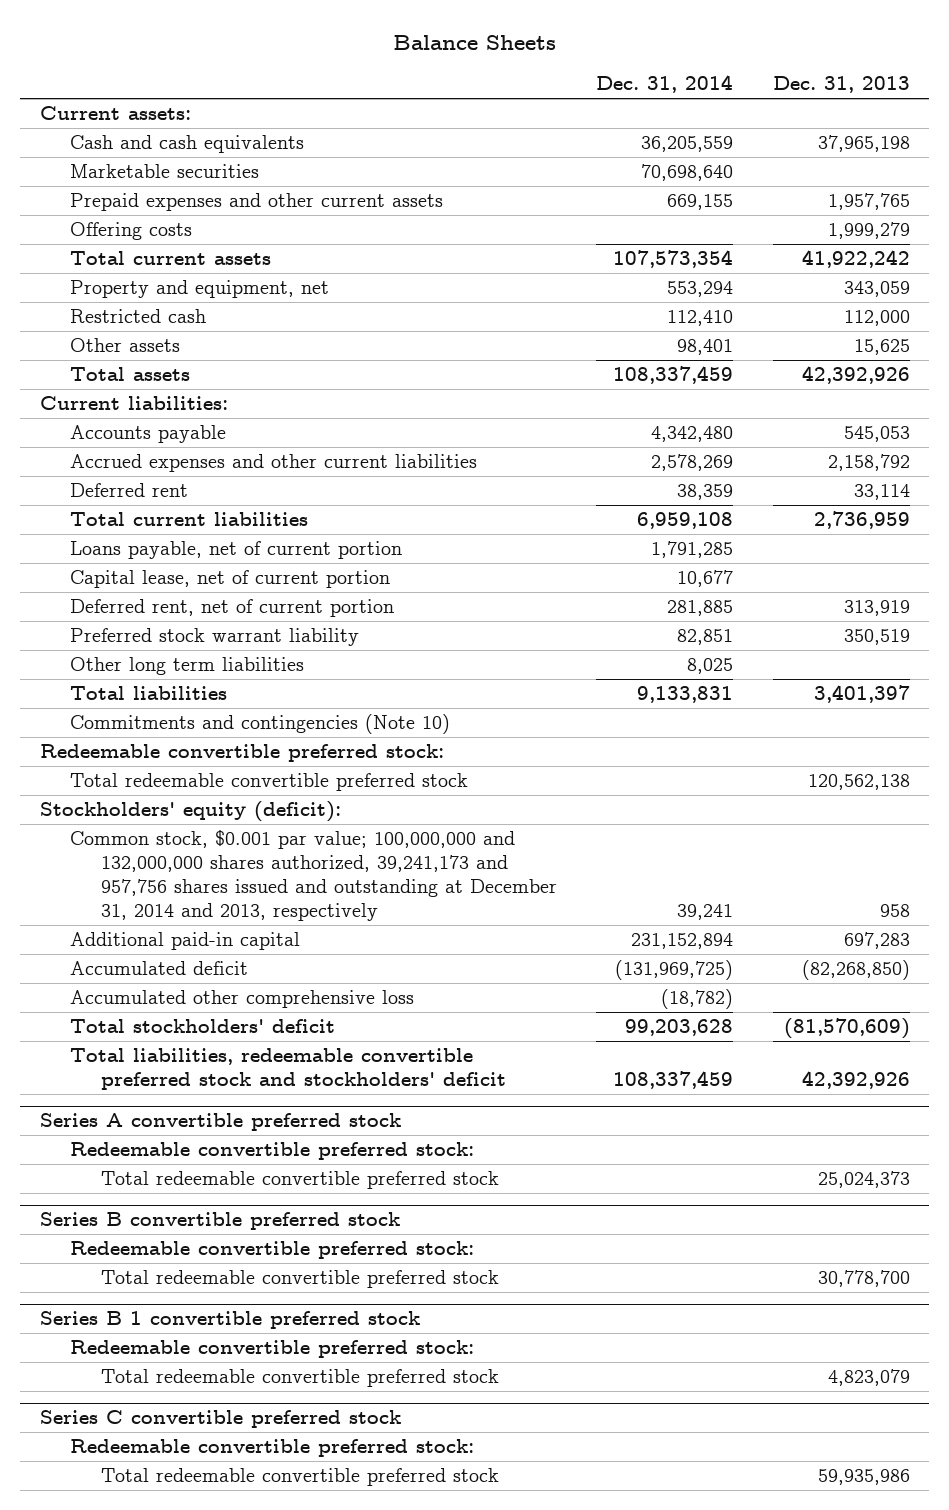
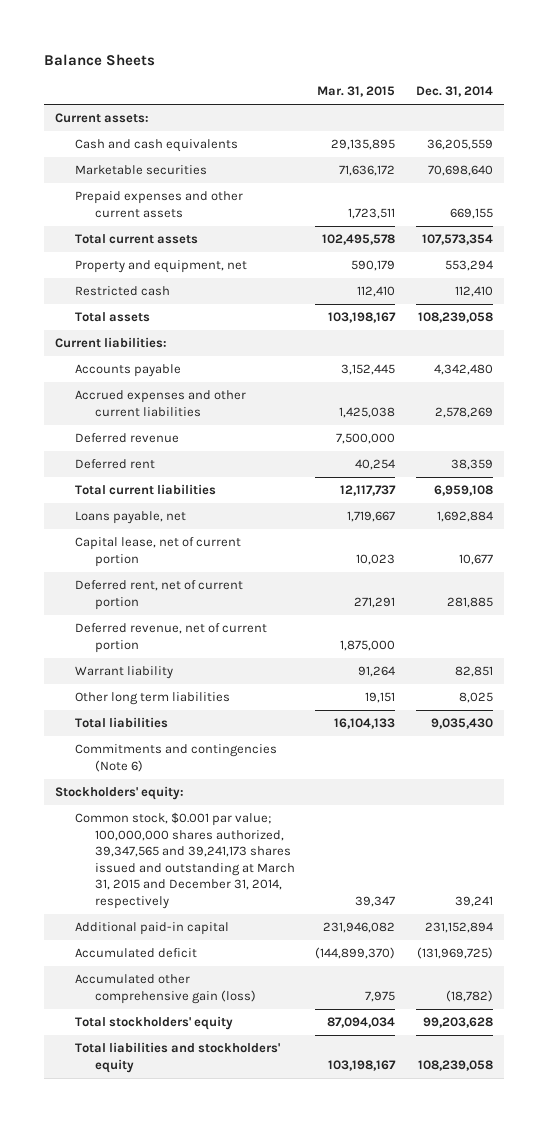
- | Dec. 31, 2014 | Dec. 31, 2013
+ | Mar. 31, 2015 | Dec. 31, 2014
- Offering costs | | 1,999,279
- Other assets | 98,401 | 15,625
- Total assets | 108,337,459 | 42,392,926
+ Total assets | 103,198,167 | 108,239,058
+ Deferred revenue | 7,500,000 |
- Loans payable, net of current portion | 1,791,285 |
+ Loans payable, net | 1,719,667 | 1,692,884
- Preferred stock warrant liability | 82,851 | 350,519
+ Deferred revenue, net of current portion | 1,875,000 |
+ Warrant liability | 91,264 | 82,851
- Total liabilities | 9,133,831 | 3,401,397
- Commitments and contingencies (Note 10)
- Redeemable convertible preferred stock:
- Total redeemable convertible preferred stock | | 120,562,138
- Stockholders' equity (deficit):
- Common stock, $0.001 par value; 100,000,000 and 132,000,000 shares authorized, 39,241,173 and 957,756 shares issued and outstanding at December 31, 2014 and 2013, respectively | 39,241 | 958
+ Total liabilities | 16,104,133 | 9,035,430
+ Commitments and contingencies (Note 6)
+ Stockholders' equity:
+ Common stock, $0.001 par value; 100,000,000 shares authorized, 39,347,565 and 39,241,173 shares issued and outstanding at March 31, 2015 and December 31, 2014, respectively | 39,347 | 39,241
- Accumulated other comprehensive loss | (18,782) |
- Total stockholders' deficit | 99,203,628 | (81,570,609)
- Total liabilities, redeemable convertible preferred stock and stockholders' deficit | 108,337,459 | 42,392,926
- Series A convertible preferred stock
- Redeemable convertible preferred stock:
- Total redeemable convertible preferred stock | | 25,024,373
- Series B convertible preferred stock
- Redeemable convertible preferred stock:
- Total redeemable convertible preferred stock | | 30,778,700
- Series B 1 convertible preferred stock
- Redeemable convertible preferred stock:
- Total redeemable convertible preferred stock | | 4,823,079
- Series C convertible preferred stock
- Redeemable convertible preferred stock:
- Total redeemable convertible preferred stock | | 59,935,986
+ Accumulated other comprehensive gain (loss) | 7,975 | (18,782)
+ Total stockholders' equity | 87,094,034 | 99,203,628
+ Total liabilities and stockholders' equity | 103,198,167 | 108,239,058

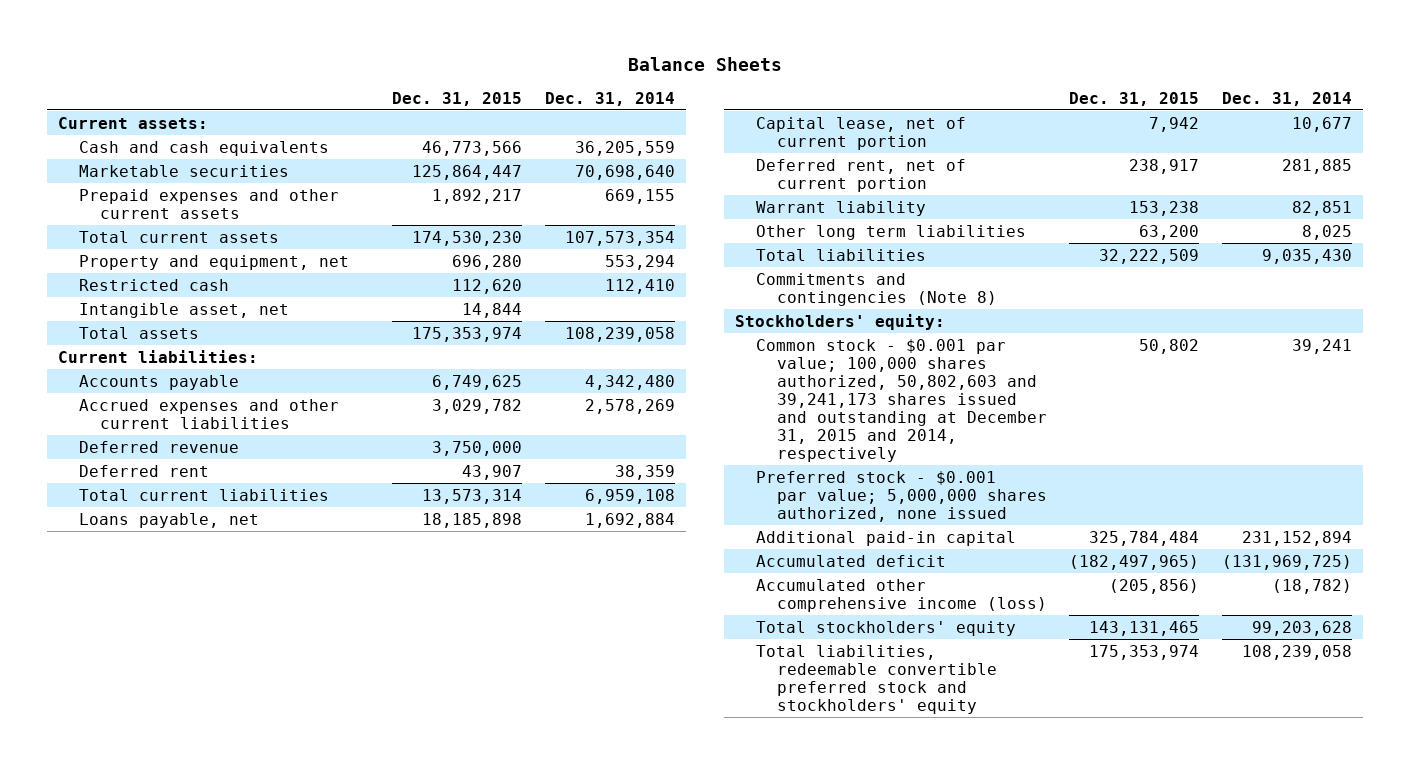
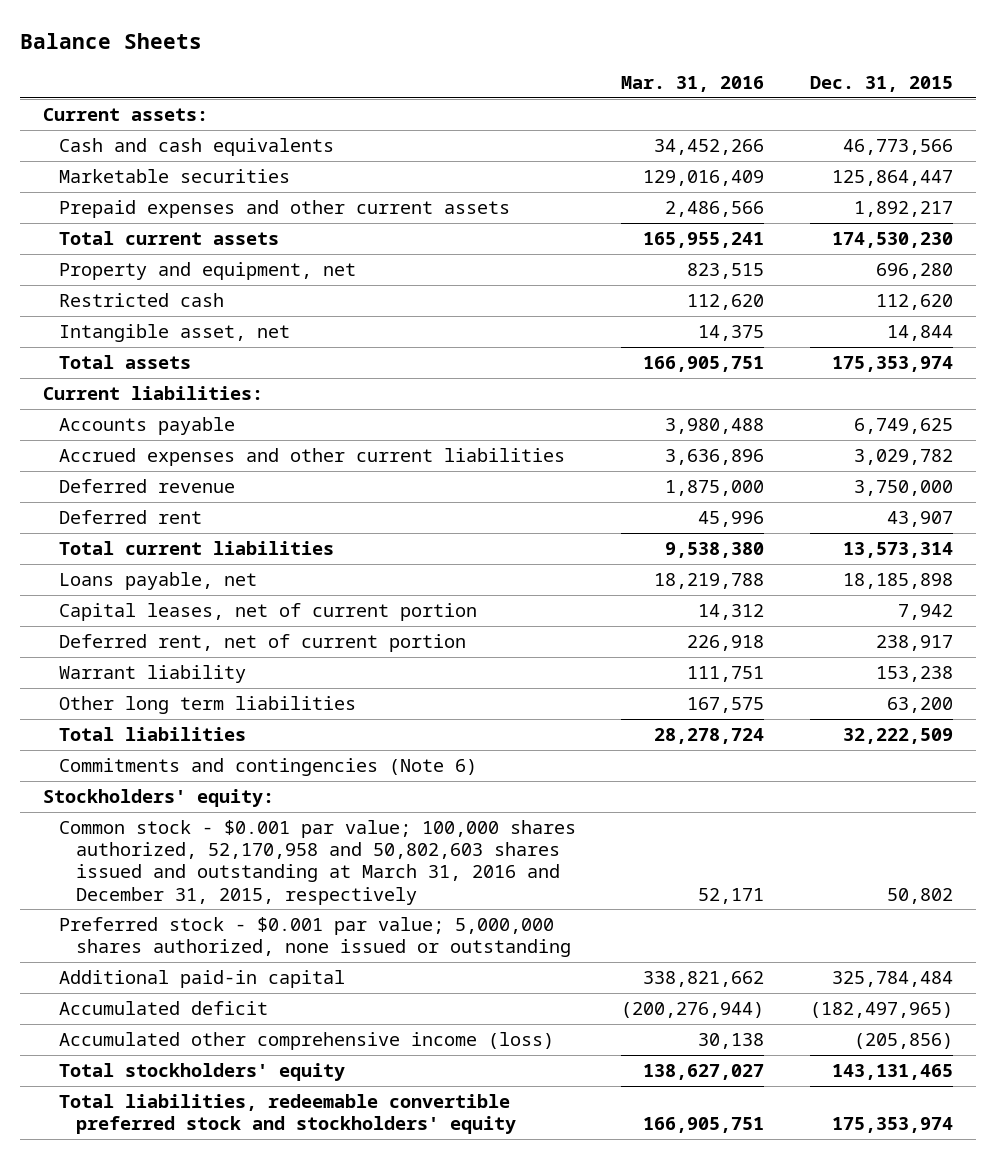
- | Dec. 31, 2015 | Dec. 31, 2014
+ | Mar. 31, 2016 | Dec. 31, 2015
- Capital lease, net of current portion | 7,942 | 10,677
+ Capital leases, net of current portion | 14,312 | 7,942
- Commitments and contingencies (Note 8)
+ Commitments and contingencies (Note 6)
- Common stock - $0.001 par value; 100,000 shares authorized, 50,802,603 and 39,241,173 shares issued and outstanding at December 31, 2015 and 2014, respectively | 50,802 | 39,241
- Preferred stock - $0.001 par value; 5,000,000 shares authorized, none issued
+ Common stock - $0.001 par value; 100,000 shares authorized, 52,170,958 and 50,802,603 shares issued and outstanding at March 31, 2016 and December 31, 2015, respectively | 52,171 | 50,802
+ Preferred stock - $0.001 par value; 5,000,000 shares authorized, none issued or outstanding

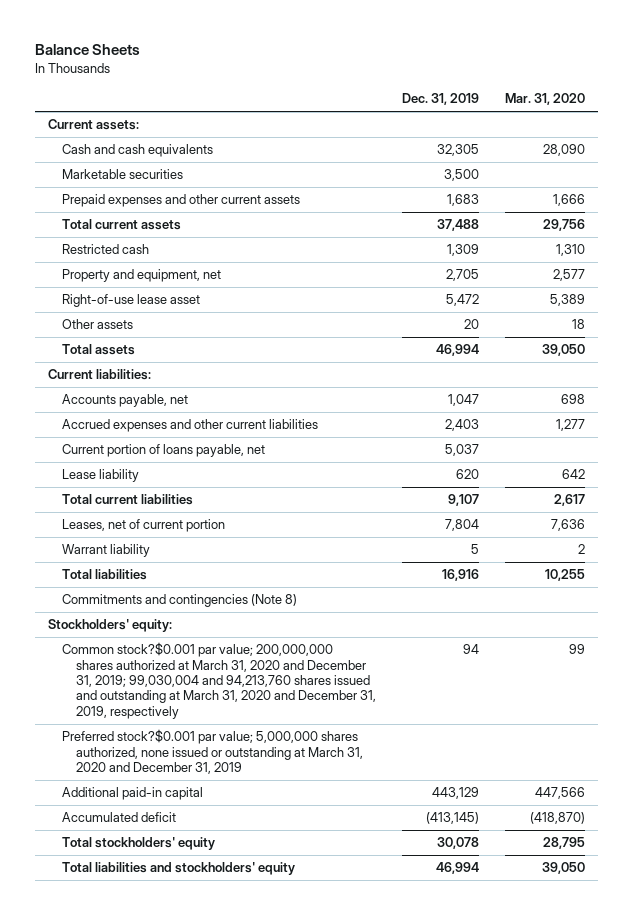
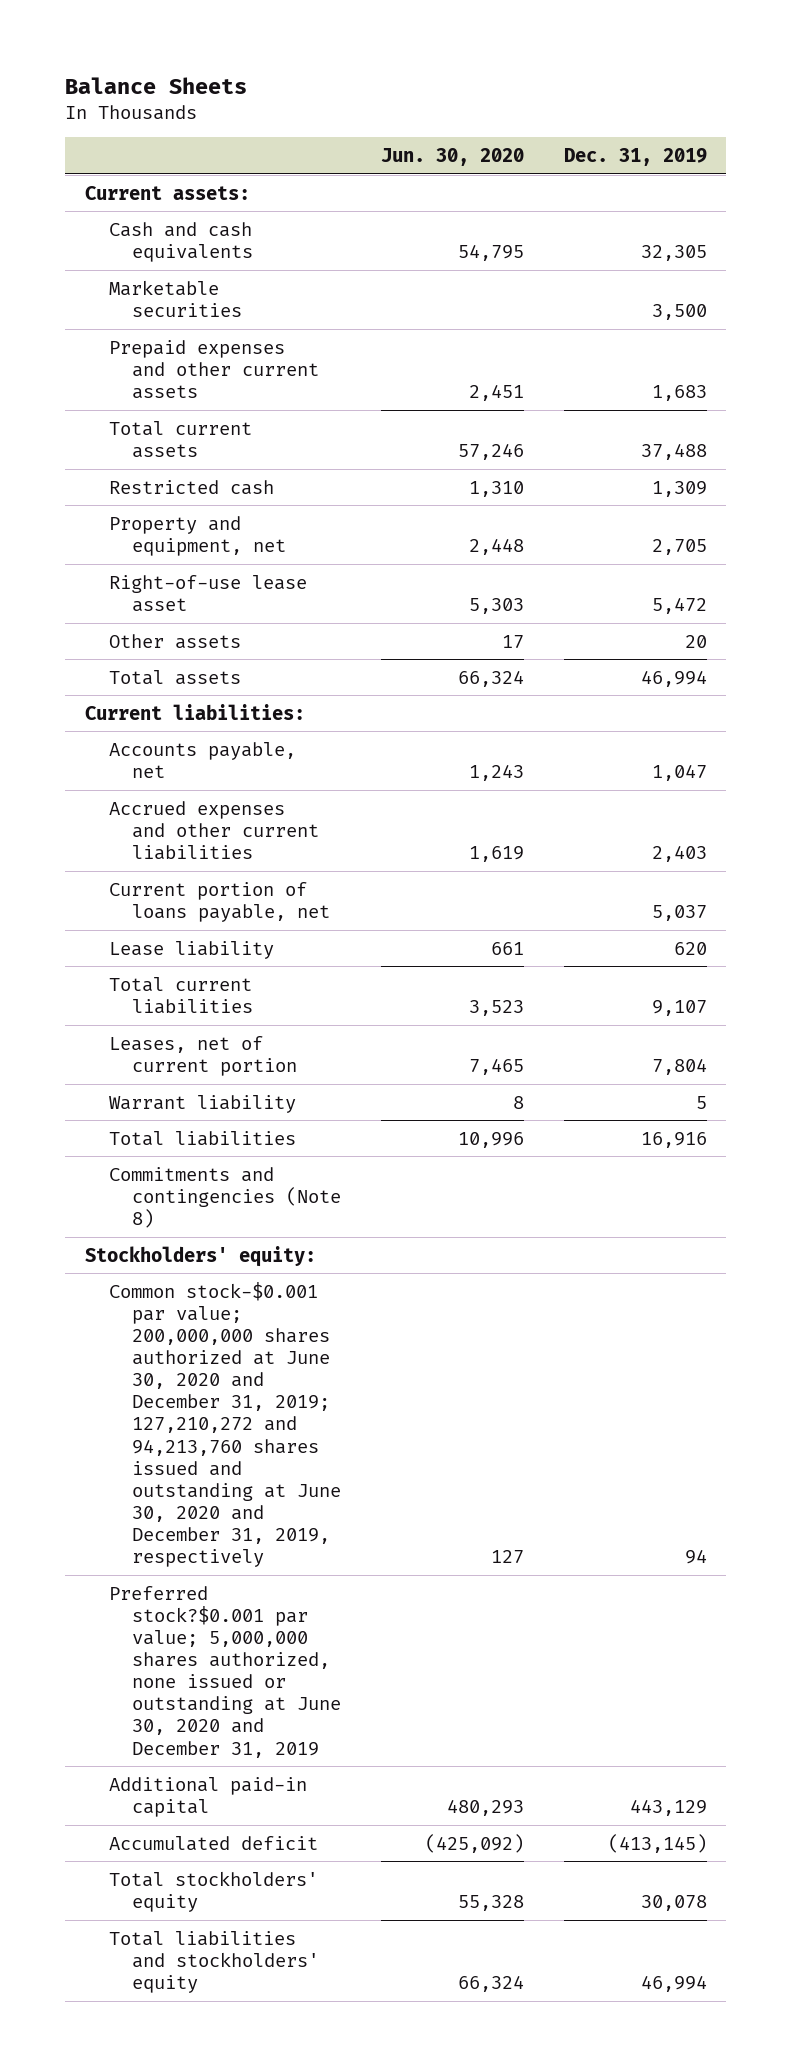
- | Dec. 31, 2019 | Mar. 31, 2020
+ | Jun. 30, 2020 | Dec. 31, 2019
- Common stock?$0.001 par value; 200,000,000 shares authorized at March 31, 2020 and December 31, 2019; 99,030,004 and 94,213,760 shares issued and outstanding at March 31, 2020 and December 31, 2019, respectively | 94 | 99
- Preferred stock?$0.001 par value; 5,000,000 shares authorized, none issued or outstanding at March 31, 2020 and December 31, 2019
+ Common stock-$0.001 par value; 200,000,000 shares authorized at June 30, 2020 and December 31, 2019; 127,210,272 and 94,213,760 shares issued and outstanding at June 30, 2020 and December 31, 2019, respectively | 127 | 94
+ Preferred stock?$0.001 par value; 5,000,000 shares authorized, none issued or outstanding at June 30, 2020 and December 31, 2019

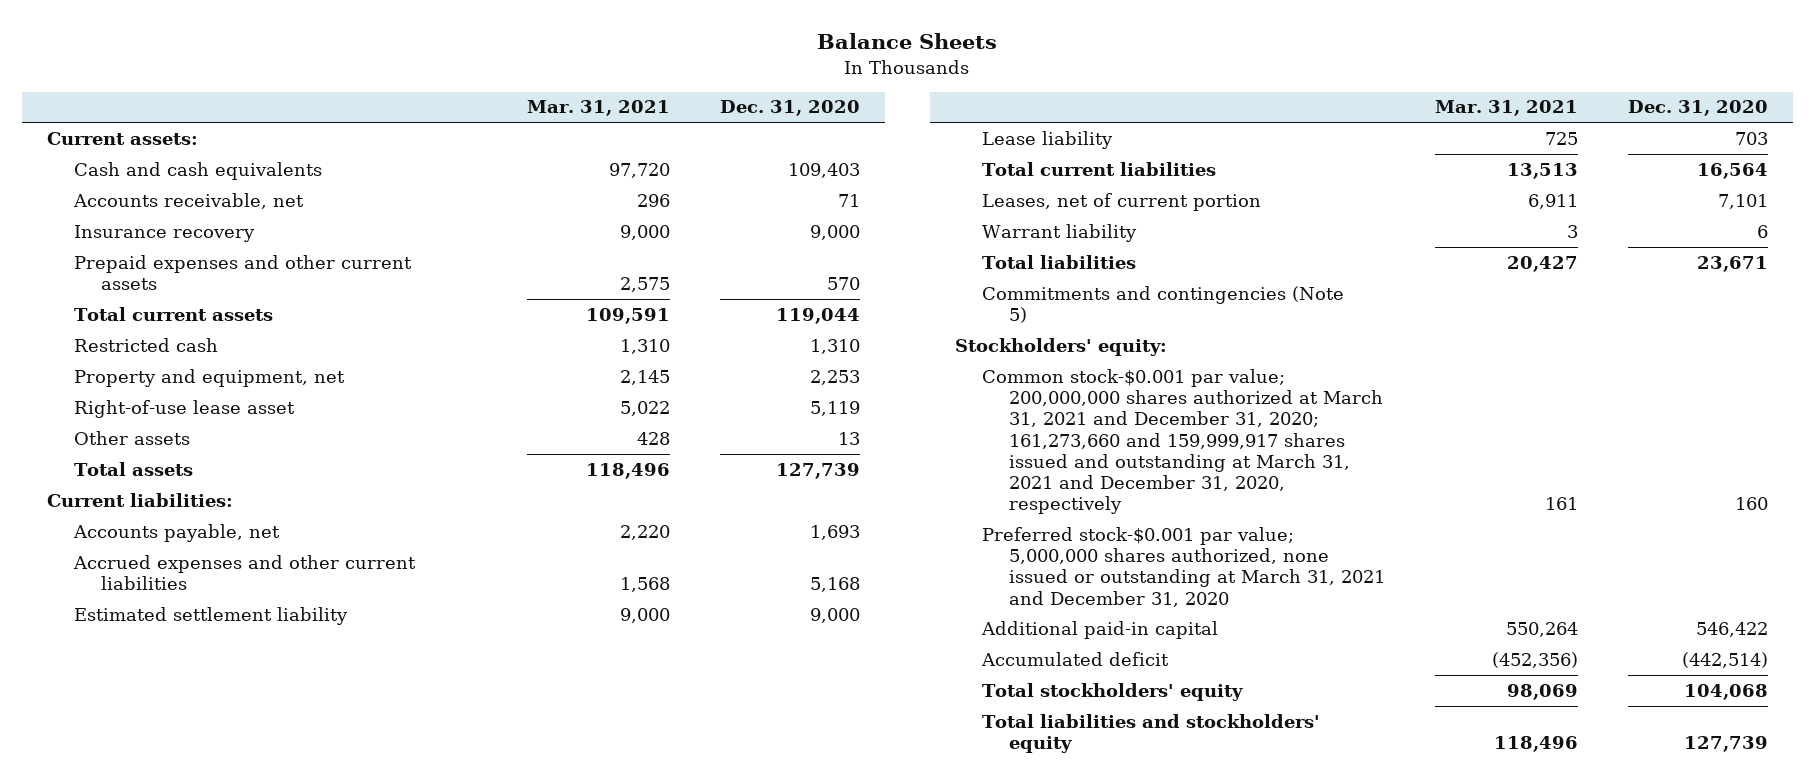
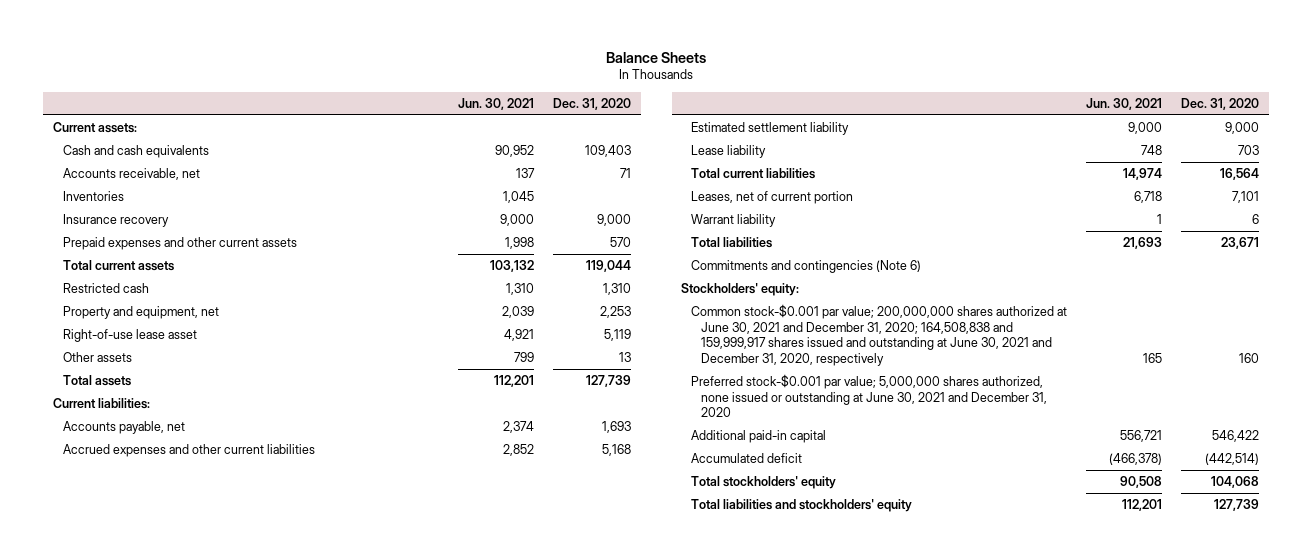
- | Mar. 31, 2021 | Dec. 31, 2020
+ | Jun. 30, 2021 | Dec. 31, 2020
+ Inventories | 1,045 |
- Commitments and contingencies (Note 5)
+ Commitments and contingencies (Note 6)
- Common stock-$0.001 par value; 200,000,000 shares authorized at March 31, 2021 and December 31, 2020; 161,273,660 and 159,999,917 shares issued and outstanding at March 31, 2021 and December 31, 2020, respectively | 161 | 160
- Preferred stock-$0.001 par value; 5,000,000 shares authorized, none issued or outstanding at March 31, 2021 and December 31, 2020
+ Common stock-$0.001 par value; 200,000,000 shares authorized at June 30, 2021 and December 31, 2020; 164,508,838 and 159,999,917 shares issued and outstanding at June 30, 2021 and December 31, 2020, respectively | 165 | 160
+ Preferred stock-$0.001 par value; 5,000,000 shares authorized, none issued or outstanding at June 30, 2021 and December 31, 2020

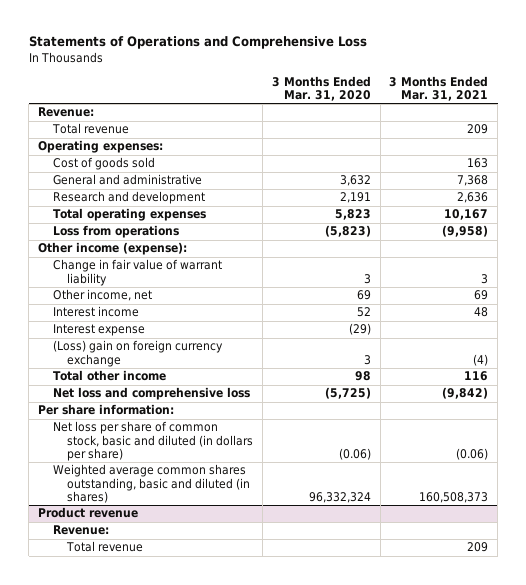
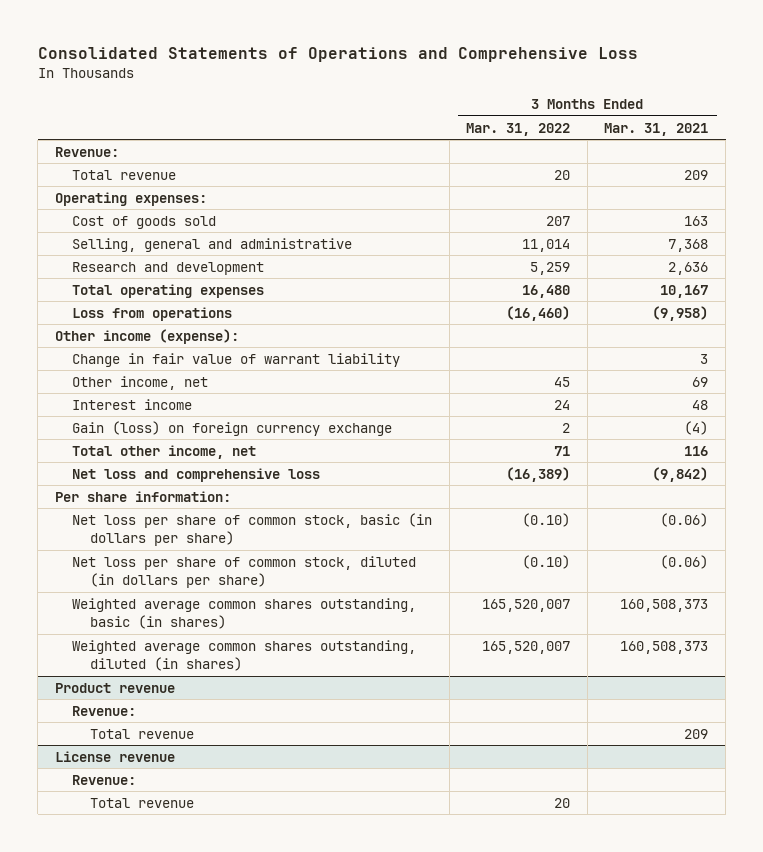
- Statements of Operations and Comprehensive Loss
+ Consolidated Statements of Operations and Comprehensive Loss
- | 3 Months Ended Mar. 31, 2020 | 3 Months Ended Mar. 31, 2021
+ | 3 Months Ended Mar. 31, 2022 | 3 Months Ended Mar. 31, 2021
- General and administrative | 3,632 | 7,368
+ Selling, general and administrative | 11,014 | 7,368
- Interest expense | (29) |
- (Loss) gain on foreign currency exchange | 3 | (4)
- Total other income | 98 | 116
+ Gain (loss) on foreign currency exchange | 2 | (4)
+ Total other income, net | 71 | 116
- Net loss per share of common stock, basic and diluted (in dollars per share) | (0.06) | (0.06)
- Weighted average common shares outstanding, basic and diluted (in shares) | 96,332,324 | 160,508,373
+ Net loss per share of common stock, basic (in dollars per share) | (0.10) | (0.06)
+ Net loss per share of common stock, diluted (in dollars per share) | (0.10) | (0.06)
+ Weighted average common shares outstanding, basic (in shares) | 165,520,007 | 160,508,373
+ Weighted average common shares outstanding, diluted (in shares) | 165,520,007 | 160,508,373
+ License revenue
+ Revenue:
+ Total revenue | 20 |

